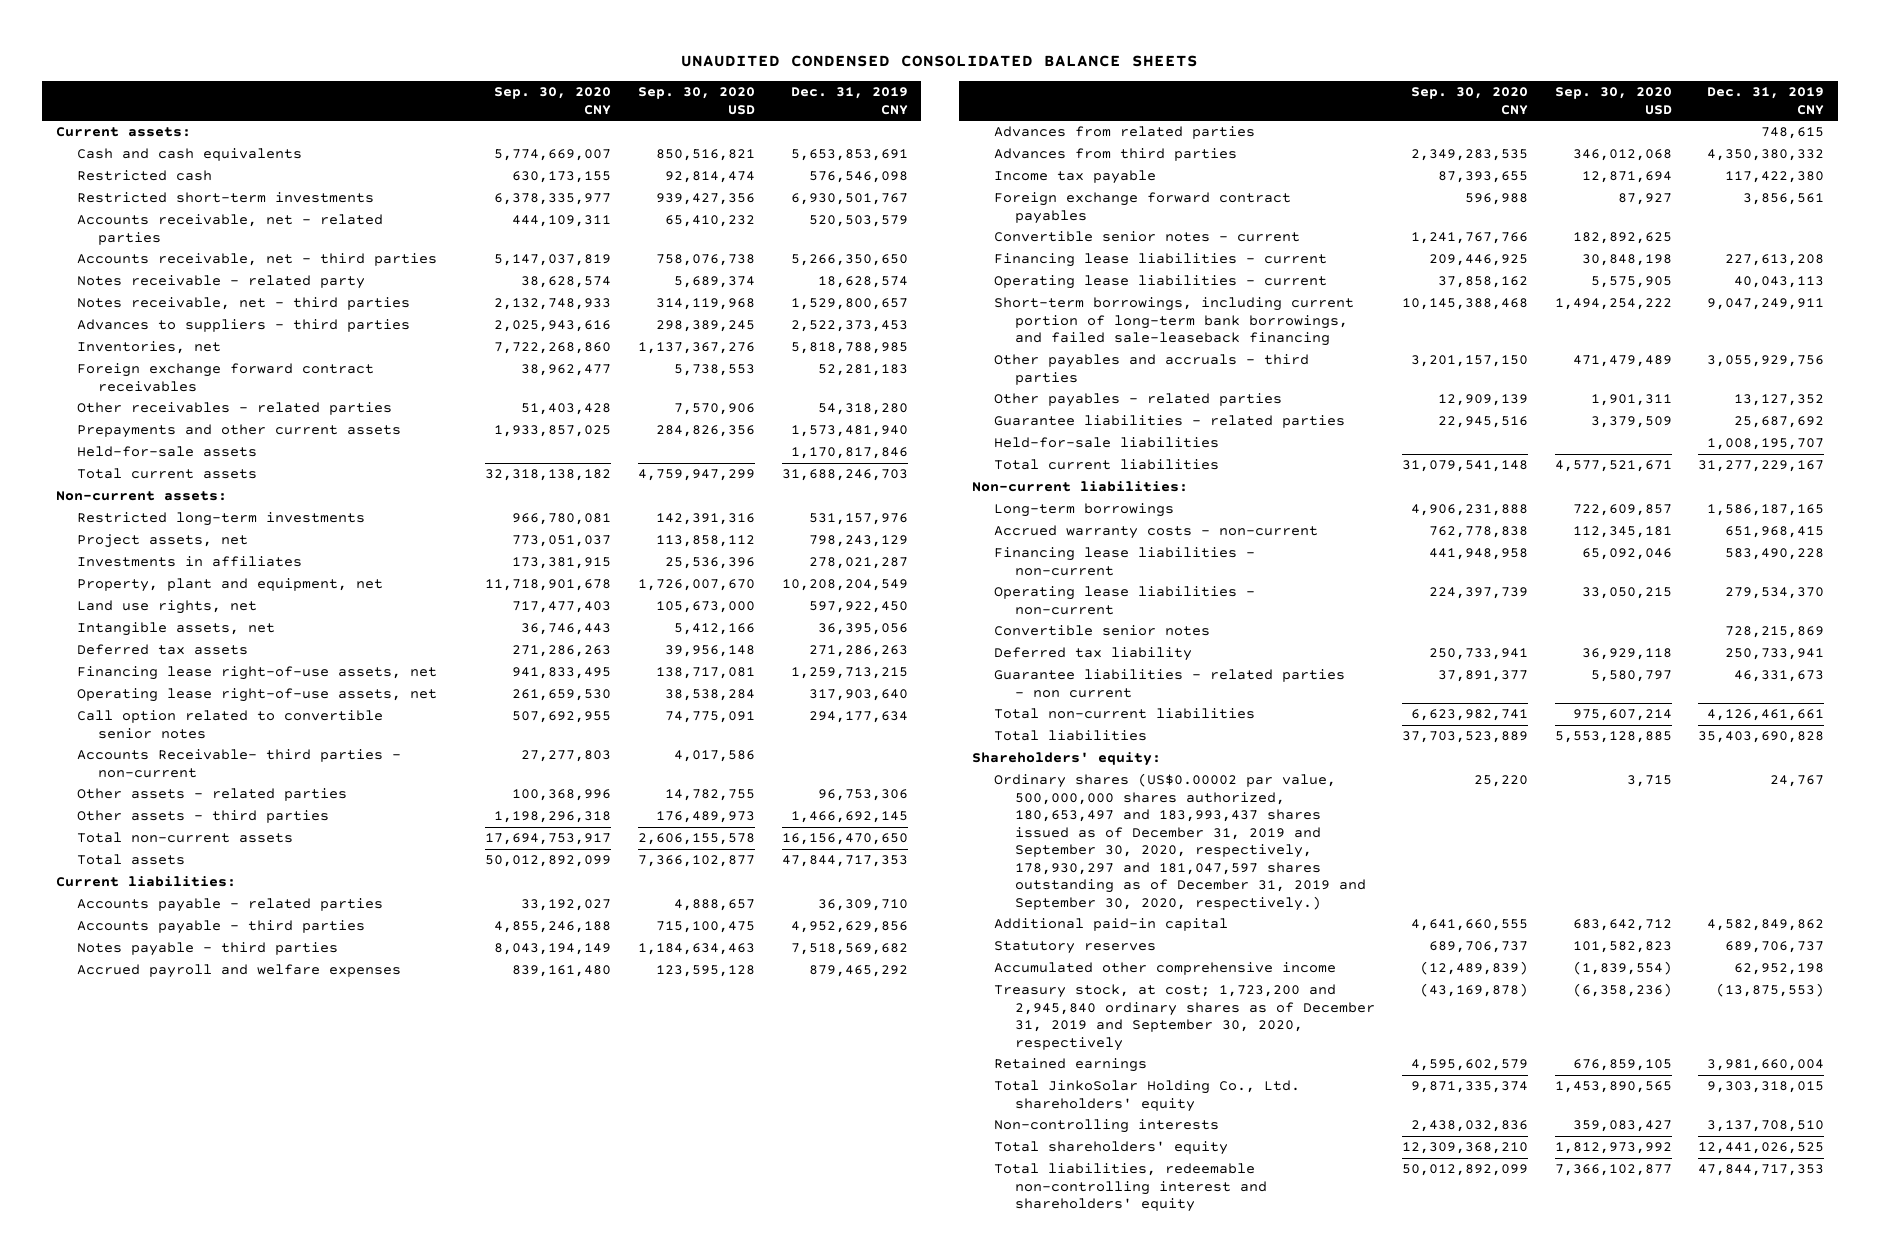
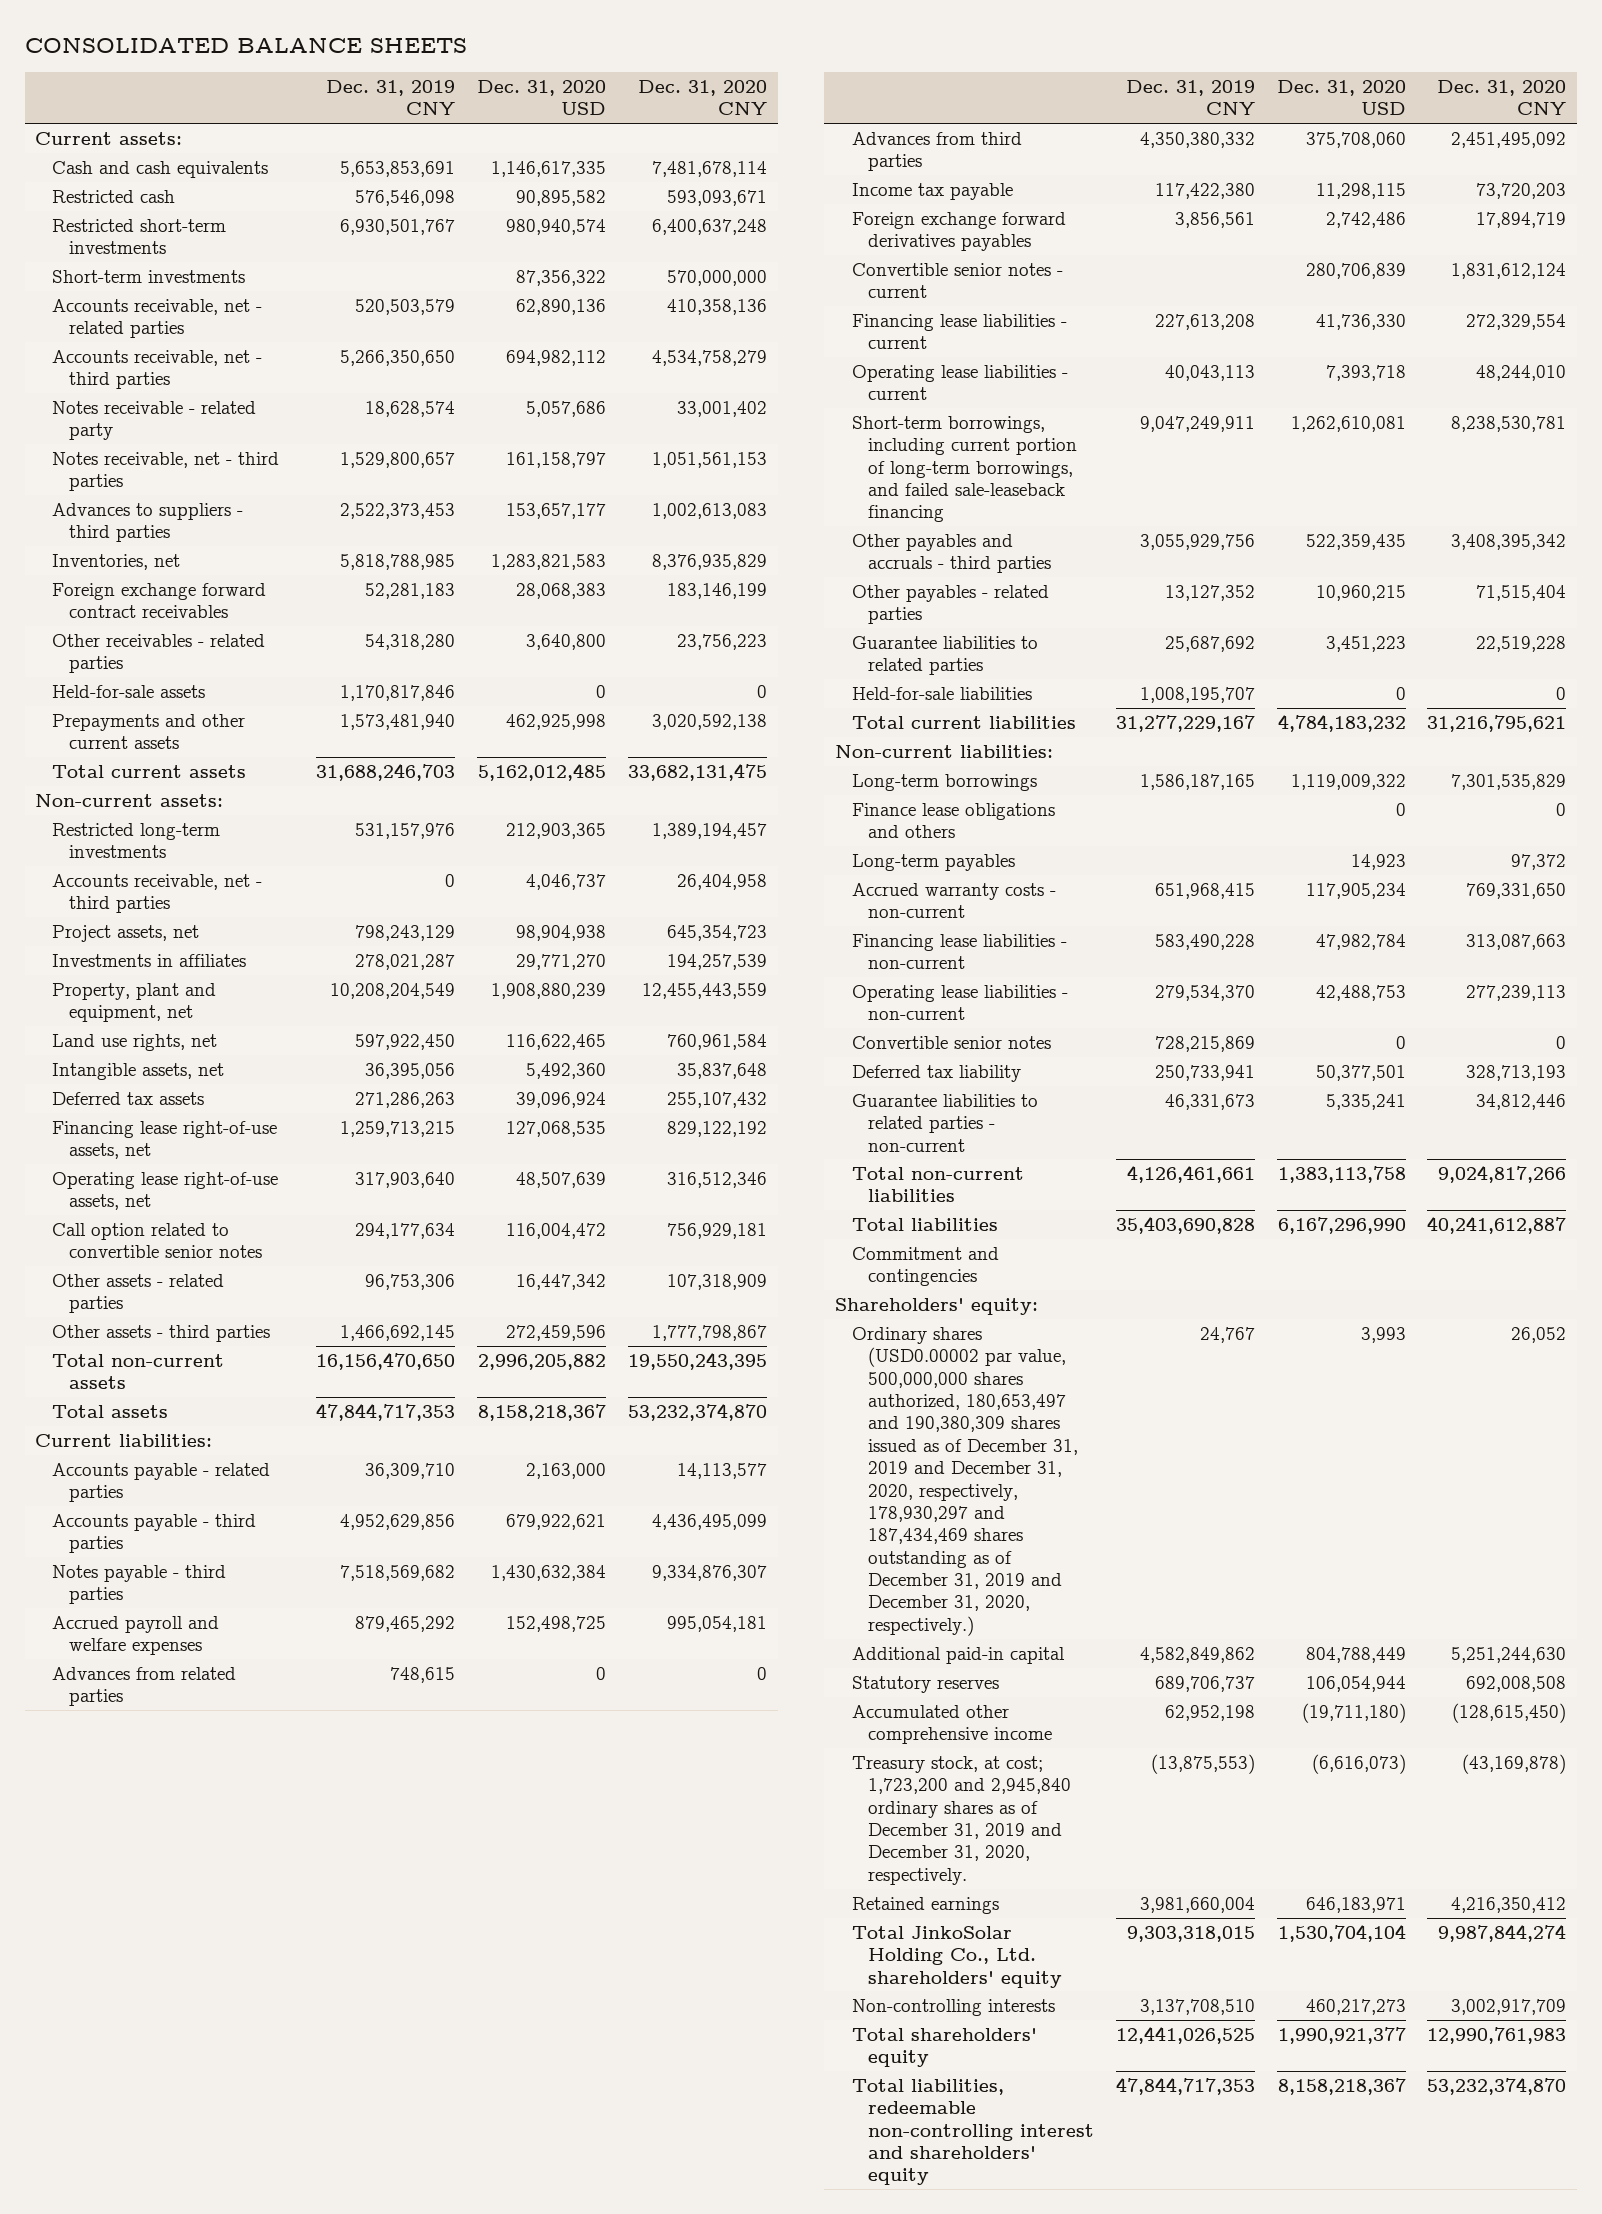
- UNAUDITED CONDENSED CONSOLIDATED BALANCE SHEETS
+ CONSOLIDATED BALANCE SHEETS
- | Sep. 30, 2020 CNY | Sep. 30, 2020 USD | Dec. 31, 2019 CNY
+ | Dec. 31, 2019 CNY | Dec. 31, 2020 USD | Dec. 31, 2020 CNY
+ Short-term investments | | 87,356,322 | 570,000,000
moved down: Prepayments and other current assets | 1,573,481,940 | 462,925,998 | 3,020,592,138
+ Accounts receivable, net - third parties | 0 | 4,046,737 | 26,404,958
- Accounts Receivable- third parties - non-current | 27,277,803 | 4,017,586 |
- Foreign exchange forward contract payables | 596,988 | 87,927 | 3,856,561
+ Foreign exchange forward derivatives payables | 3,856,561 | 2,742,486 | 17,894,719
- Short-term borrowings, including current portion of long-term bank borrowings, and failed sale-leaseback financing | 10,145,388,468 | 1,494,254,222 | 9,047,249,911
+ Short-term borrowings, including current portion of long-term borrowings, and failed sale-leaseback financing | 9,047,249,911 | 1,262,610,081 | 8,238,530,781
- Guarantee liabilities - related parties | 22,945,516 | 3,379,509 | 25,687,692
+ Guarantee liabilities to related parties | 25,687,692 | 3,451,223 | 22,519,228
+ Finance lease obligations and others | | 0 | 0
+ Long-term payables | | 14,923 | 97,372
- Guarantee liabilities - related parties - non current | 37,891,377 | 5,580,797 | 46,331,673
+ Guarantee liabilities to related parties - non-current | 46,331,673 | 5,335,241 | 34,812,446
+ Commitment and contingencies
- Ordinary shares (US$0.00002 par value, 500,000,000 shares authorized, 180,653,497 and 183,993,437 shares issued as of December 31, 2019 and September 30, 2020, respectively, 178,930,297 and 181,047,597 shares outstanding as of December 31, 2019 and September 30, 2020, respectively.) | 25,220 | 3,715 | 24,767
+ Ordinary shares (USD0.00002 par value, 500,000,000 shares authorized, 180,653,497 and 190,380,309 shares issued as of December 31, 2019 and December 31, 2020, respectively, 178,930,297 and 187,434,469 shares outstanding as of December 31, 2019 and December 31, 2020, respectively.) | 24,767 | 3,993 | 26,052
- Treasury stock, at cost; 1,723,200 and 2,945,840 ordinary shares as of December 31, 2019 and September 30, 2020, respectively | (43,169,878) | (6,358,236) | (13,875,553)
+ Treasury stock, at cost; 1,723,200 and 2,945,840 ordinary shares as of December 31, 2019 and December 31, 2020, respectively. | (13,875,553) | (6,616,073) | (43,169,878)

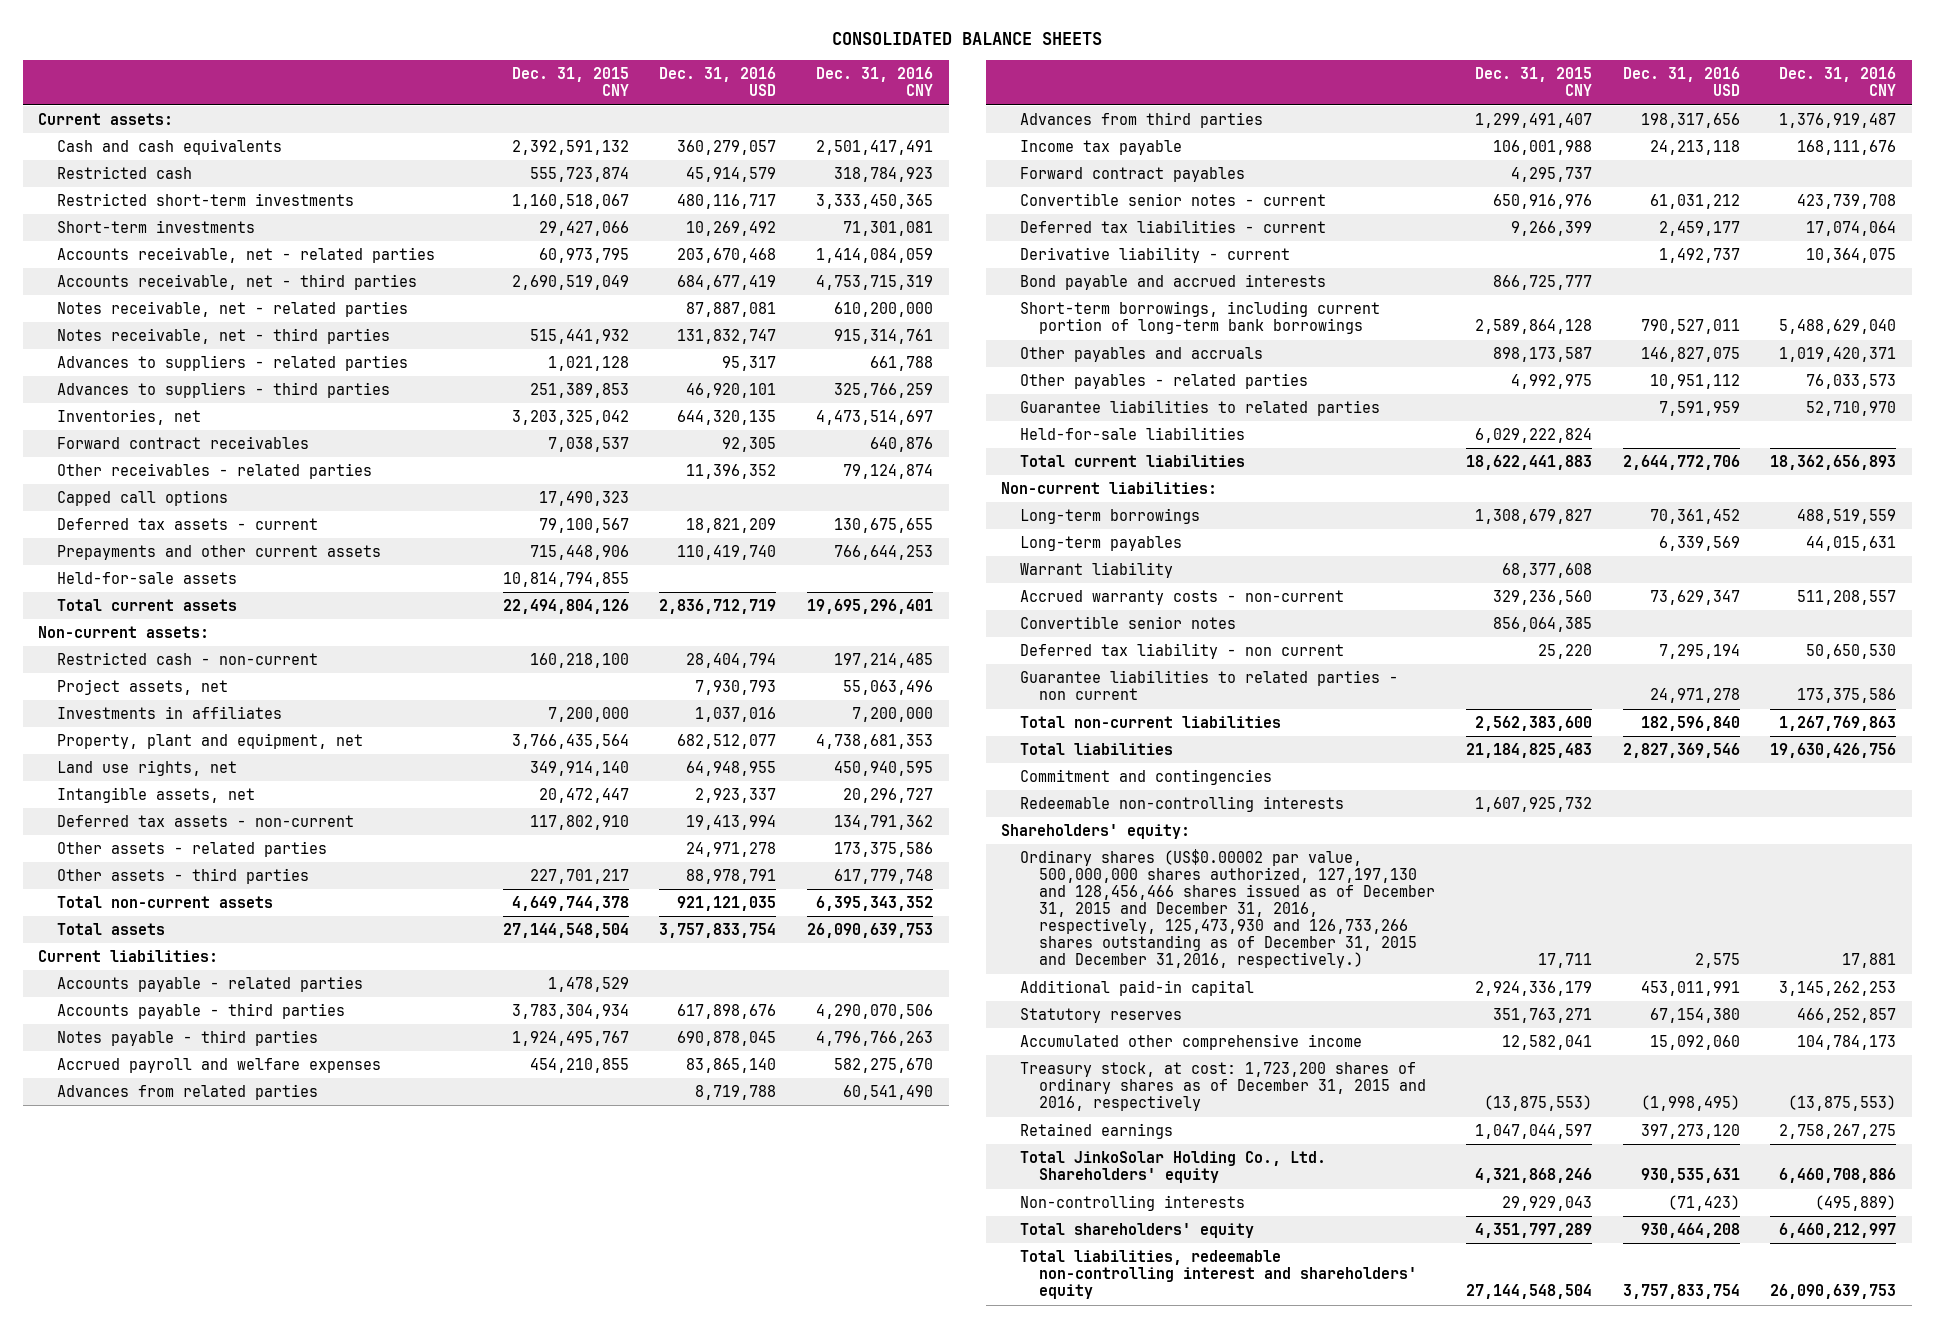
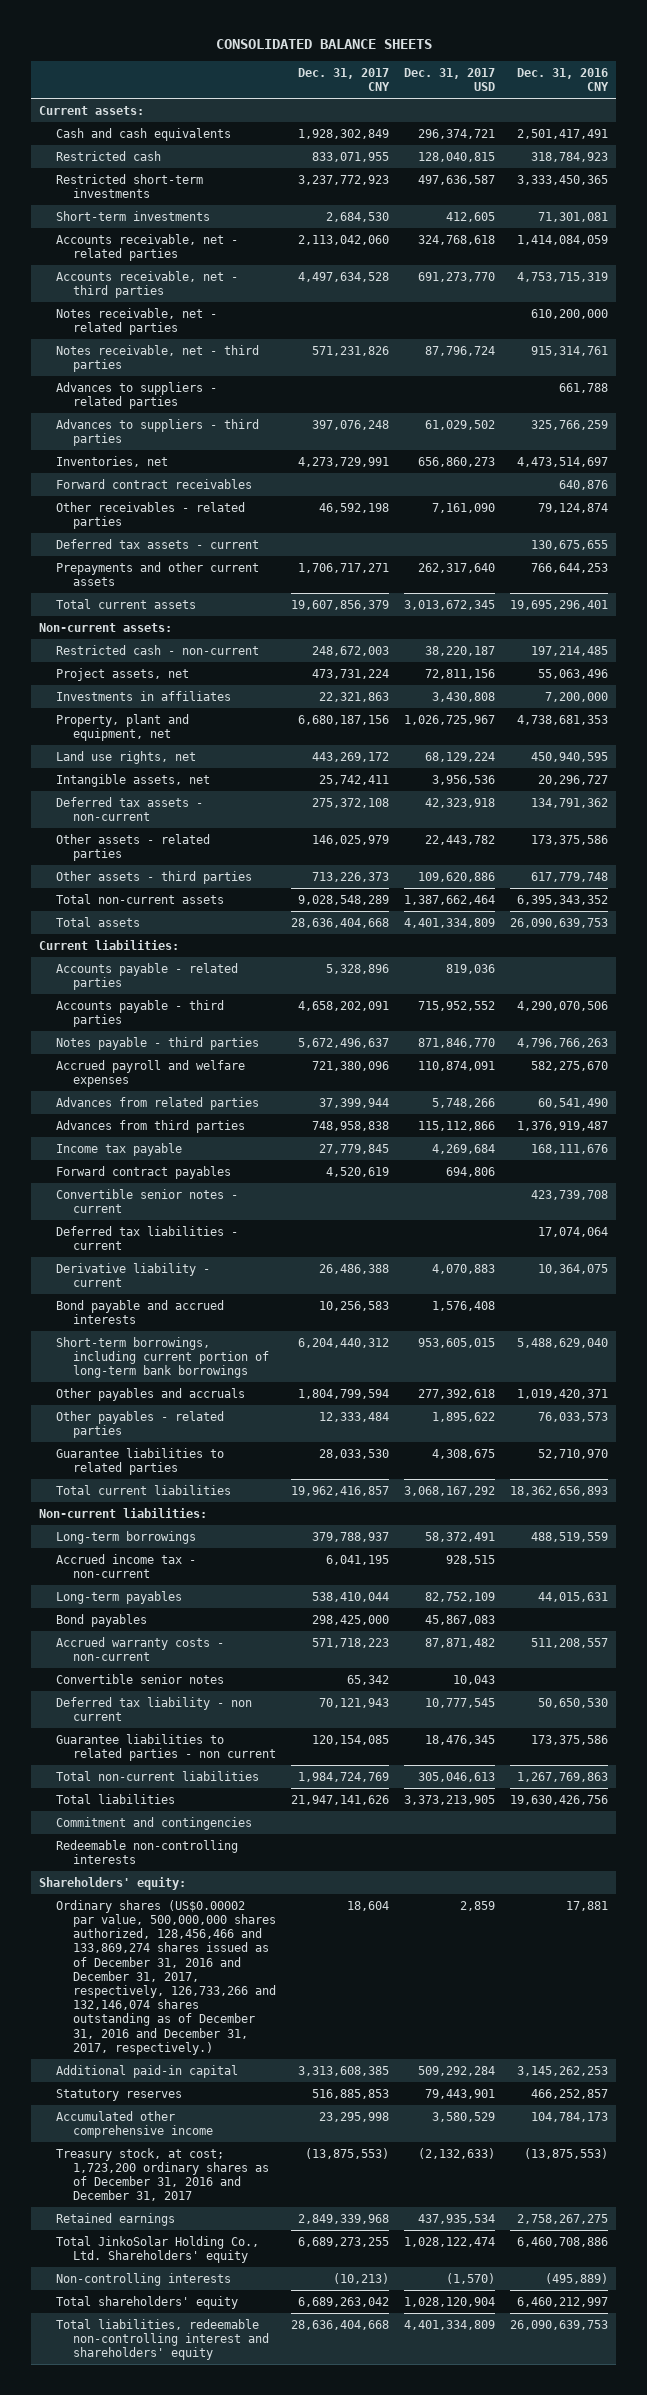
- | Dec. 31, 2015 CNY | Dec. 31, 2016 USD | Dec. 31, 2016 CNY
+ | Dec. 31, 2017 CNY | Dec. 31, 2017 USD | Dec. 31, 2016 CNY
- Capped call options | 17,490,323 | |
- Held-for-sale assets | 10,814,794,855 | |
- Held-for-sale liabilities | 6,029,222,824 | |
+ Accrued income tax - non-current | 6,041,195 | 928,515 |
- Warrant liability | 68,377,608 | |
+ Bond payables | 298,425,000 | 45,867,083 |
- Ordinary shares (US$0.00002 par value, 500,000,000 shares authorized, 127,197,130 and 128,456,466 shares issued as of December 31, 2015 and December 31, 2016, respectively, 125,473,930 and 126,733,266 shares outstanding as of December 31, 2015 and December 31,2016, respectively.) | 17,711 | 2,575 | 17,881
+ Ordinary shares (US$0.00002 par value, 500,000,000 shares authorized, 128,456,466 and 133,869,274 shares issued as of December 31, 2016 and December 31, 2017, respectively, 126,733,266 and 132,146,074 shares outstanding as of December 31, 2016 and December 31, 2017, respectively.) | 18,604 | 2,859 | 17,881
- Treasury stock, at cost: 1,723,200 shares of ordinary shares as of December 31, 2015 and 2016, respectively | (13,875,553) | (1,998,495) | (13,875,553)
+ Treasury stock, at cost; 1,723,200 ordinary shares as of December 31, 2016 and December 31, 2017 | (13,875,553) | (2,132,633) | (13,875,553)

